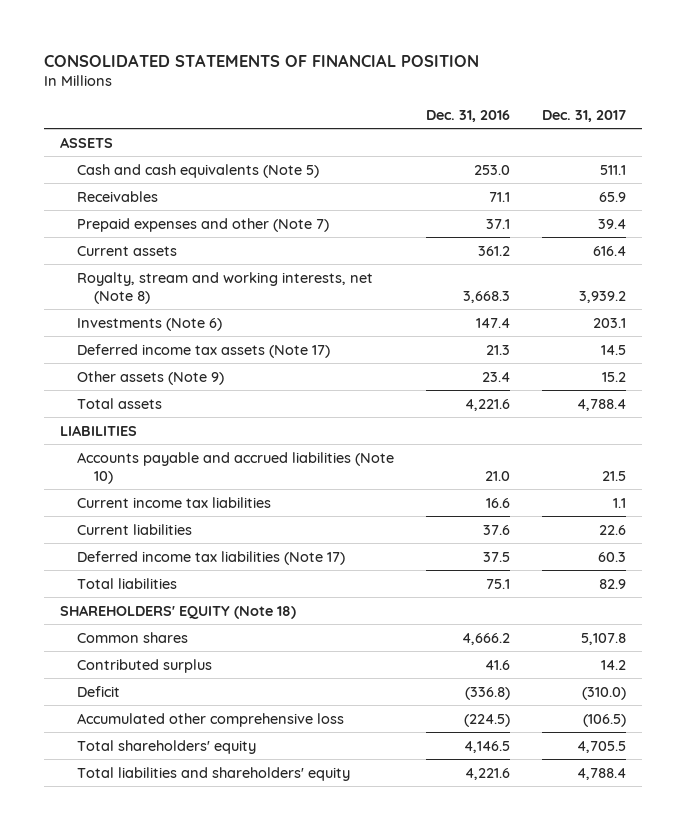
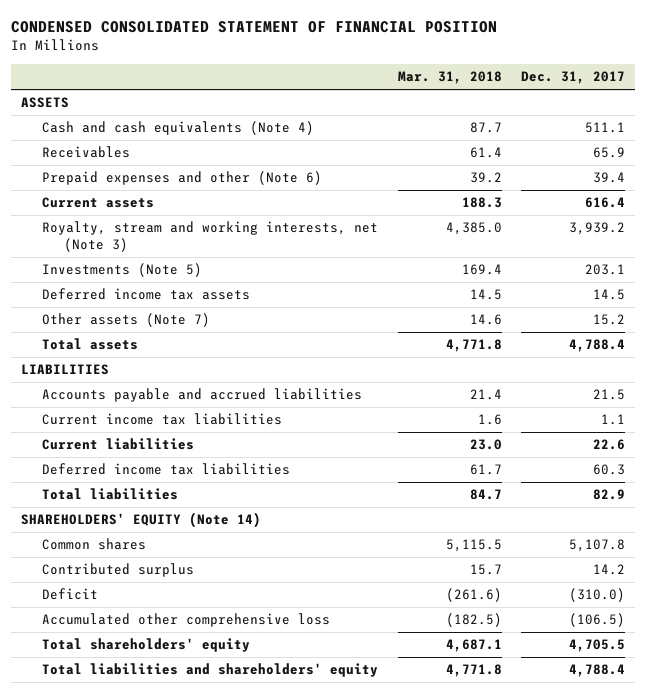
- CONSOLIDATED STATEMENTS OF FINANCIAL POSITION
+ CONDENSED CONSOLIDATED STATEMENT OF FINANCIAL POSITION
- | Dec. 31, 2016 | Dec. 31, 2017
+ | Mar. 31, 2018 | Dec. 31, 2017
- Cash and cash equivalents (Note 5) | 253.0 | 511.1
+ Cash and cash equivalents (Note 4) | 87.7 | 511.1
- Prepaid expenses and other (Note 7) | 37.1 | 39.4
+ Prepaid expenses and other (Note 6) | 39.2 | 39.4
- Royalty, stream and working interests, net (Note 8) | 3,668.3 | 3,939.2
- Investments (Note 6) | 147.4 | 203.1
- Deferred income tax assets (Note 17) | 21.3 | 14.5
- Other assets (Note 9) | 23.4 | 15.2
+ Royalty, stream and working interests, net (Note 3) | 4,385.0 | 3,939.2
+ Investments (Note 5) | 169.4 | 203.1
+ Deferred income tax assets | 14.5 | 14.5
+ Other assets (Note 7) | 14.6 | 15.2
- Accounts payable and accrued liabilities (Note 10) | 21.0 | 21.5
+ Accounts payable and accrued liabilities | 21.4 | 21.5
- Deferred income tax liabilities (Note 17) | 37.5 | 60.3
+ Deferred income tax liabilities | 61.7 | 60.3
- SHAREHOLDERS' EQUITY (Note 18)
+ SHAREHOLDERS' EQUITY (Note 14)

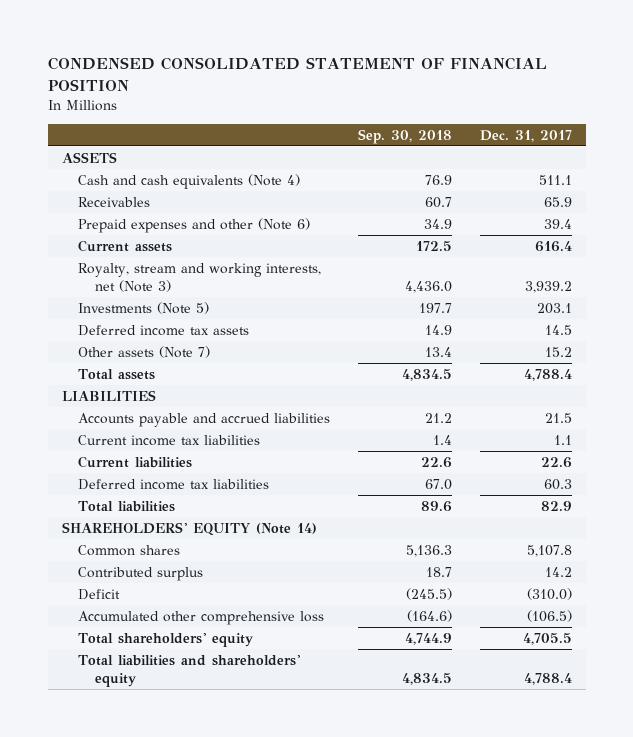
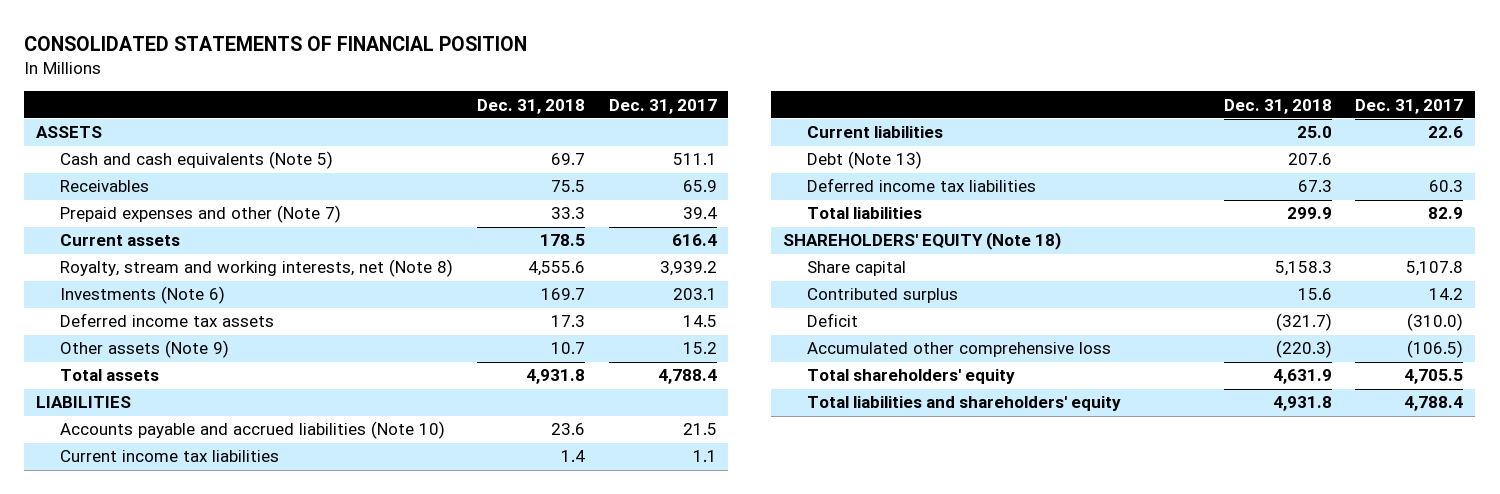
- CONDENSED CONSOLIDATED STATEMENT OF FINANCIAL POSITION
+ CONSOLIDATED STATEMENTS OF FINANCIAL POSITION
- | Sep. 30, 2018 | Dec. 31, 2017
+ | Dec. 31, 2018 | Dec. 31, 2017
- Cash and cash equivalents (Note 4) | 76.9 | 511.1
+ Cash and cash equivalents (Note 5) | 69.7 | 511.1
- Prepaid expenses and other (Note 6) | 34.9 | 39.4
+ Prepaid expenses and other (Note 7) | 33.3 | 39.4
- Royalty, stream and working interests, net (Note 3) | 4,436.0 | 3,939.2
- Investments (Note 5) | 197.7 | 203.1
+ Royalty, stream and working interests, net (Note 8) | 4,555.6 | 3,939.2
+ Investments (Note 6) | 169.7 | 203.1
- Other assets (Note 7) | 13.4 | 15.2
+ Other assets (Note 9) | 10.7 | 15.2
- Accounts payable and accrued liabilities | 21.2 | 21.5
+ Accounts payable and accrued liabilities (Note 10) | 23.6 | 21.5
+ Debt (Note 13) | 207.6 |
- SHAREHOLDERS' EQUITY (Note 14)
- Common shares | 5,136.3 | 5,107.8
+ SHAREHOLDERS' EQUITY (Note 18)
+ Share capital | 5,158.3 | 5,107.8

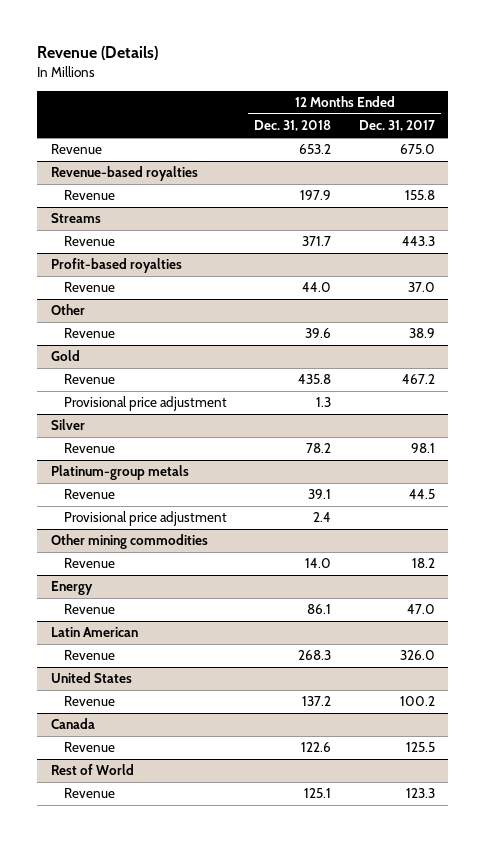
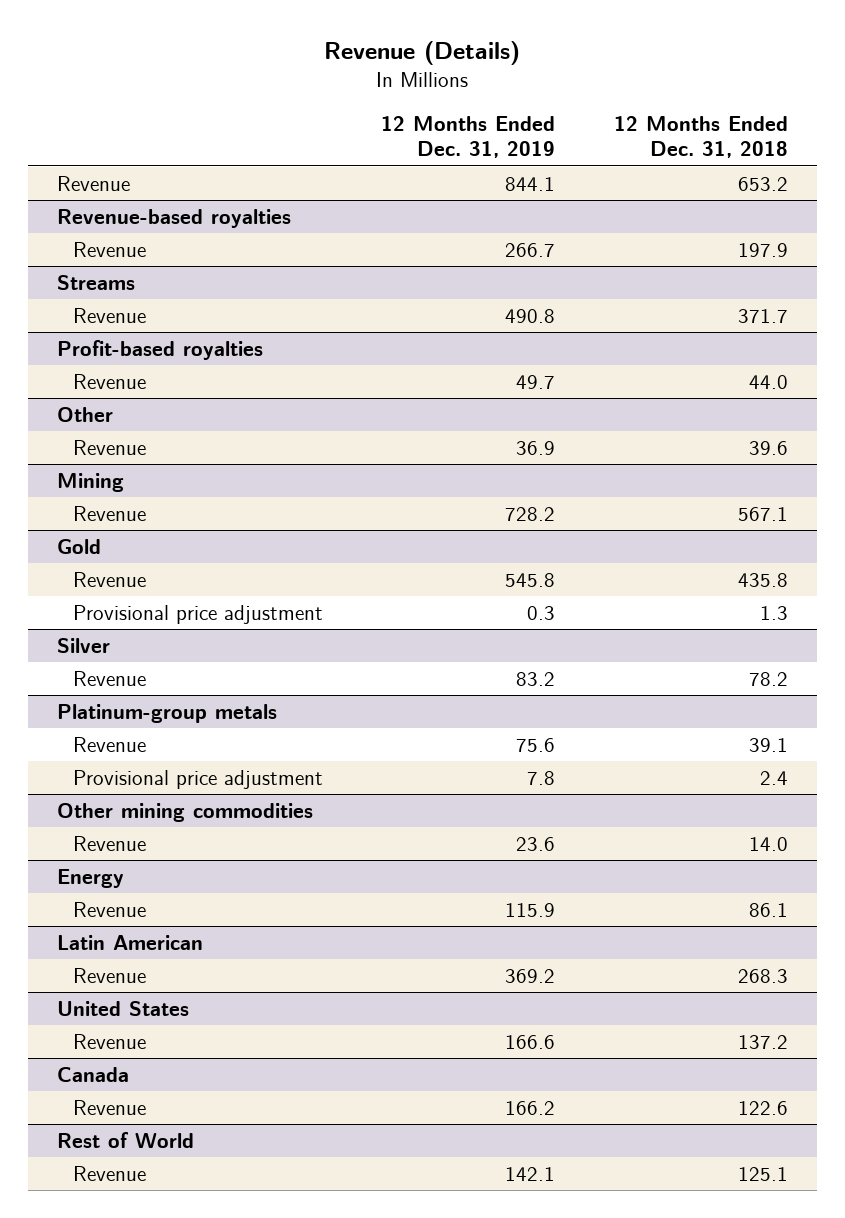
- | 12 Months Ended Dec. 31, 2018 | 12 Months Ended Dec. 31, 2017
+ | 12 Months Ended Dec. 31, 2019 | 12 Months Ended Dec. 31, 2018
+ Mining
+ Revenue | 728.2 | 567.1

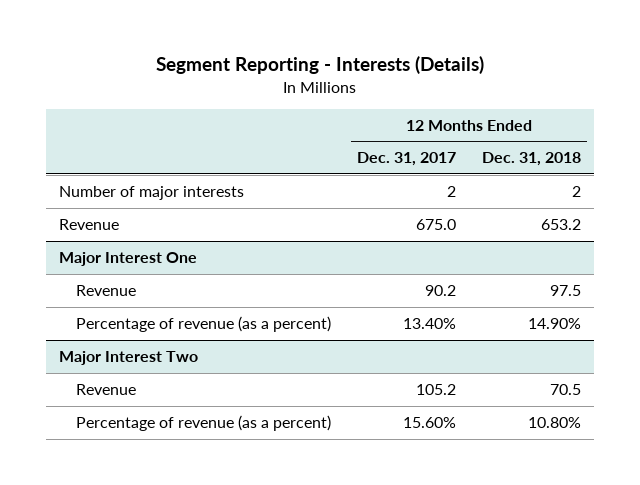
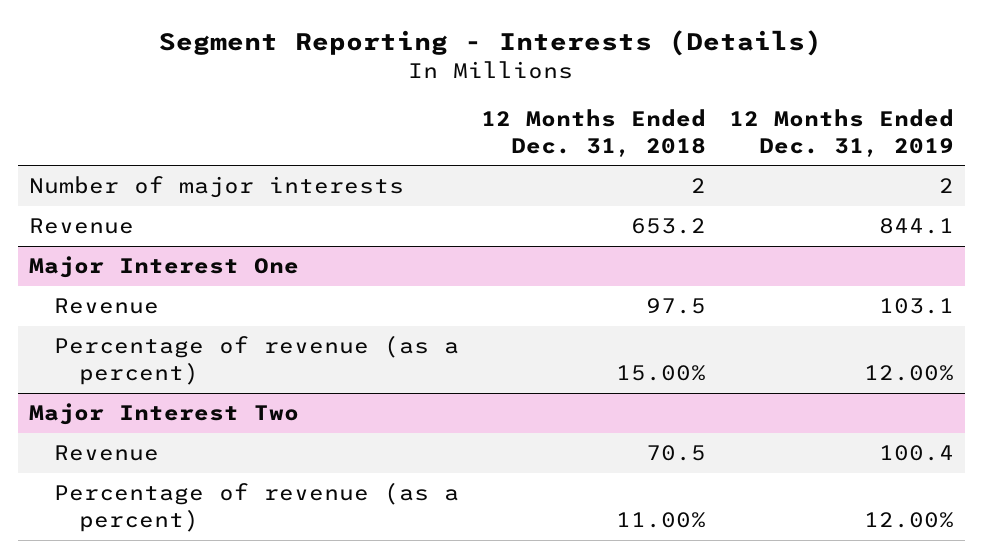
- | 12 Months Ended Dec. 31, 2017 | 12 Months Ended Dec. 31, 2018
+ | 12 Months Ended Dec. 31, 2018 | 12 Months Ended Dec. 31, 2019
@ Major Interest One
- Percentage of revenue (as a percent) | 13.40% | 14.90%
+ Percentage of revenue (as a percent) | 15.00% | 12.00%
@ Major Interest Two
- Percentage of revenue (as a percent) | 15.60% | 10.80%
+ Percentage of revenue (as a percent) | 11.00% | 12.00%

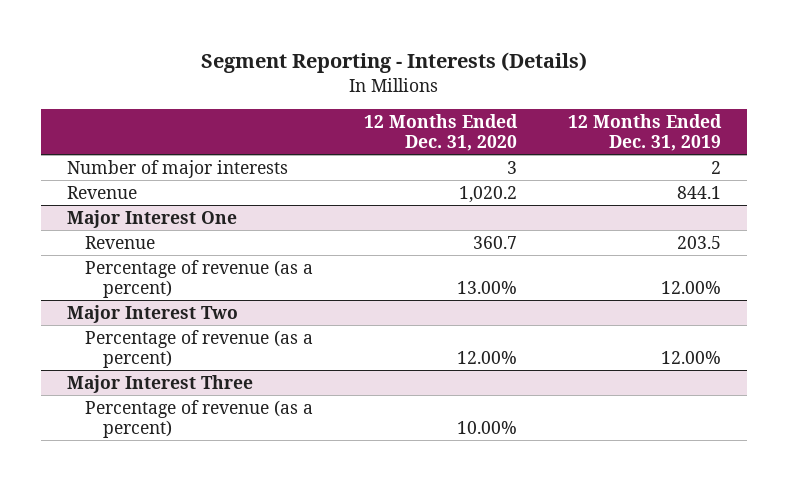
- | 12 Months Ended Dec. 31, 2018 | 12 Months Ended Dec. 31, 2019
+ | 12 Months Ended Dec. 31, 2020 | 12 Months Ended Dec. 31, 2019
@ Major Interest One
- Revenue | 97.5 | 103.1
+ Revenue | 360.7 | 203.5
@ Major Interest Two
- Revenue | 70.5 | 100.4
+ Major Interest Three
+ Percentage of revenue (as a percent) | 10.00% |

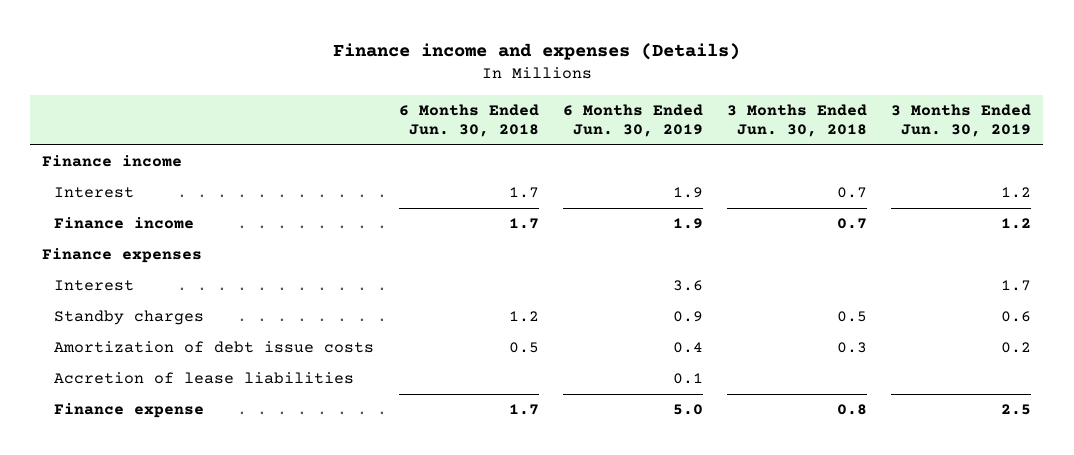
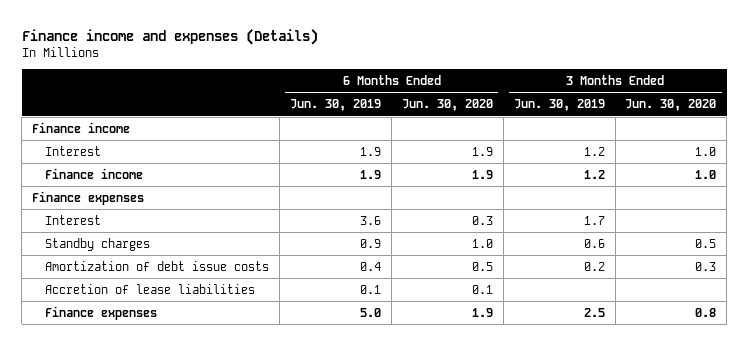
- | 6 Months Ended Jun. 30, 2018 | 6 Months Ended Jun. 30, 2019 | 3 Months Ended Jun. 30, 2018 | 3 Months Ended Jun. 30, 2019
+ | 6 Months Ended Jun. 30, 2019 | 6 Months Ended Jun. 30, 2020 | 3 Months Ended Jun. 30, 2019 | 3 Months Ended Jun. 30, 2020
- Finance expense | 1.7 | 5.0 | 0.8 | 2.5
+ Finance expenses | 5.0 | 1.9 | 2.5 | 0.8

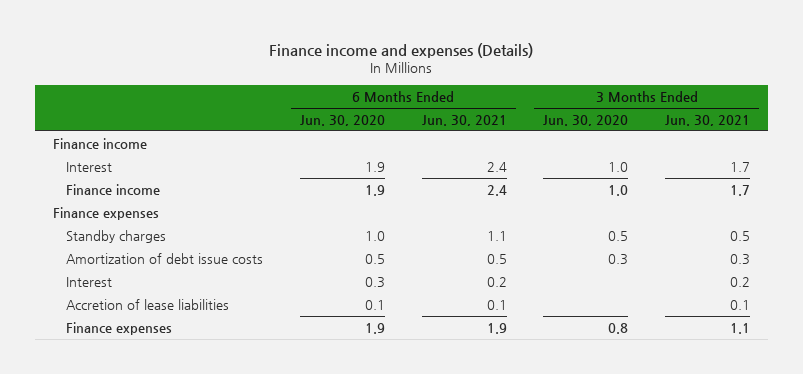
- | 6 Months Ended Jun. 30, 2019 | 6 Months Ended Jun. 30, 2020 | 3 Months Ended Jun. 30, 2019 | 3 Months Ended Jun. 30, 2020
+ | 6 Months Ended Jun. 30, 2020 | 6 Months Ended Jun. 30, 2021 | 3 Months Ended Jun. 30, 2020 | 3 Months Ended Jun. 30, 2021
moved down: Interest | 0.3 | 0.2 | | 0.2

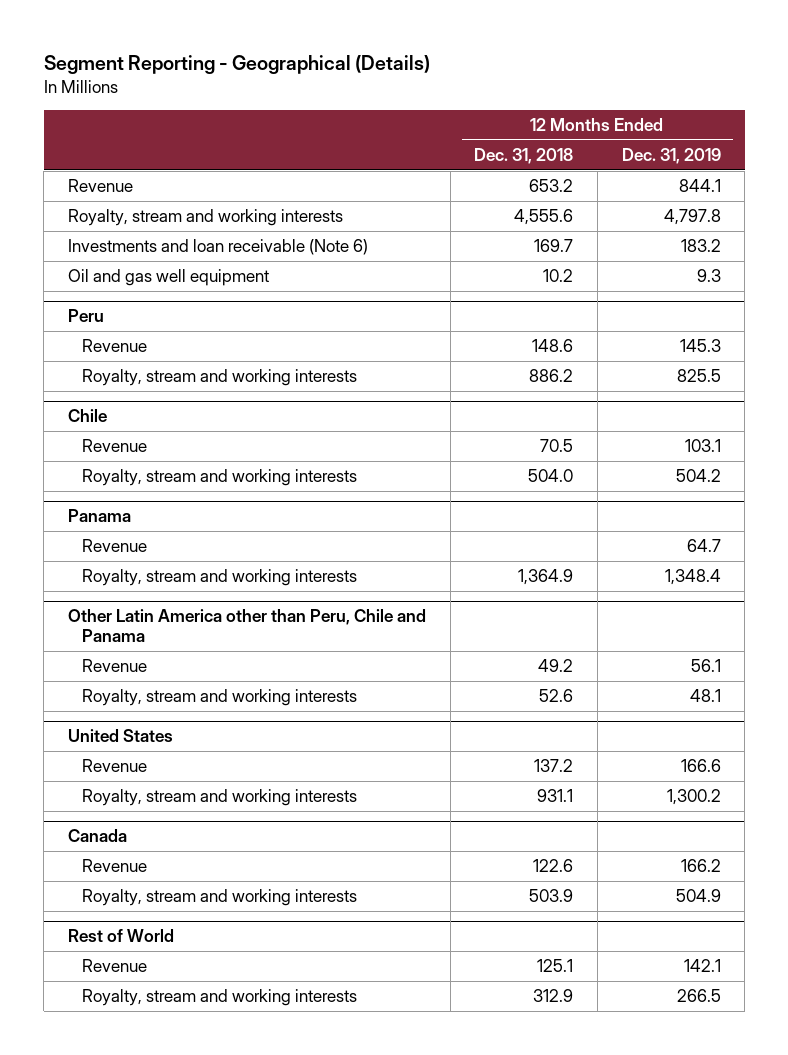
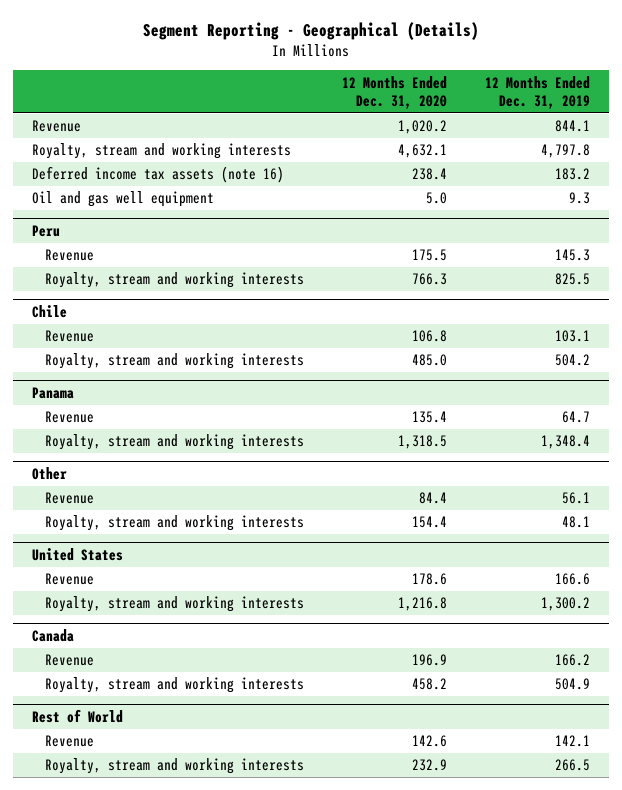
- | 12 Months Ended Dec. 31, 2018 | 12 Months Ended Dec. 31, 2019
+ | 12 Months Ended Dec. 31, 2020 | 12 Months Ended Dec. 31, 2019
- Investments and loan receivable (Note 6) | 169.7 | 183.2
+ Deferred income tax assets (note 16) | 238.4 | 183.2
- Other Latin America other than Peru, Chile and Panama
+ Other

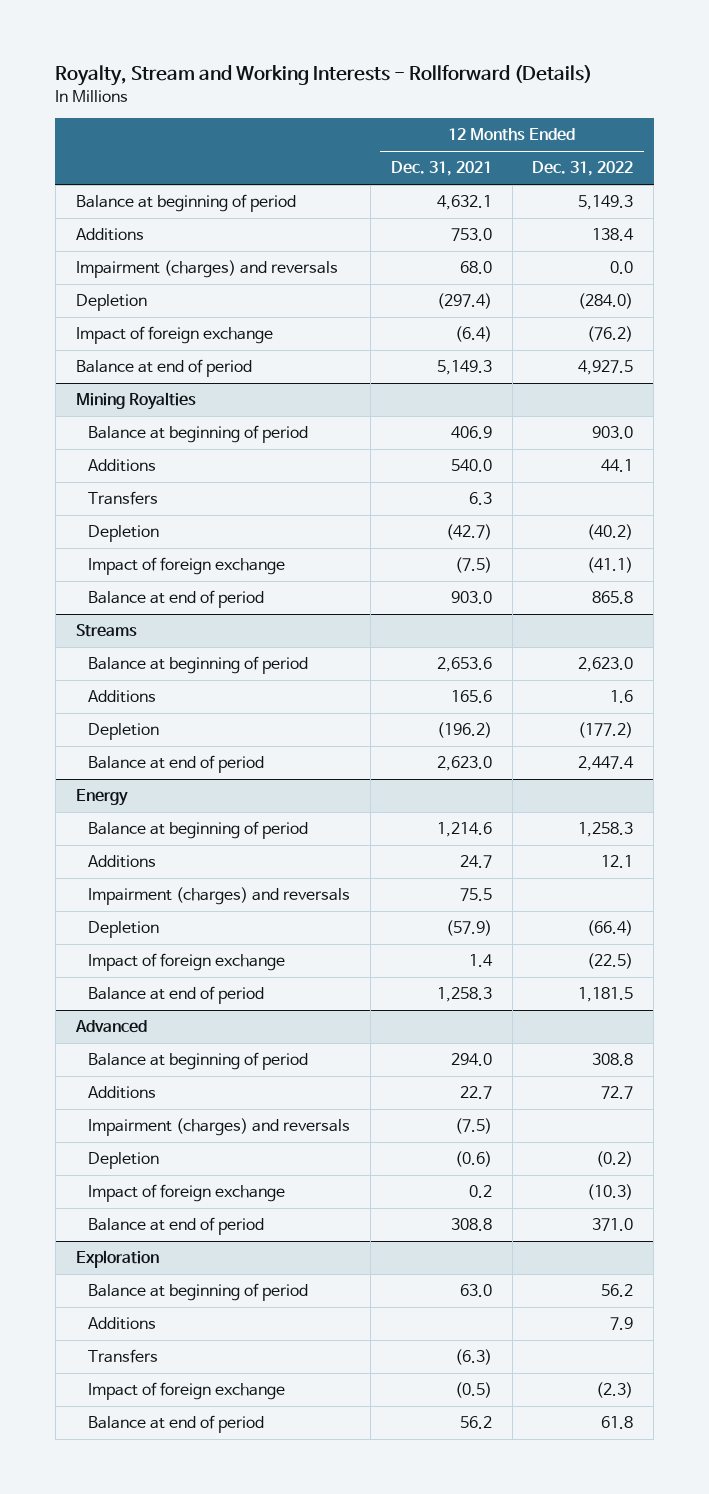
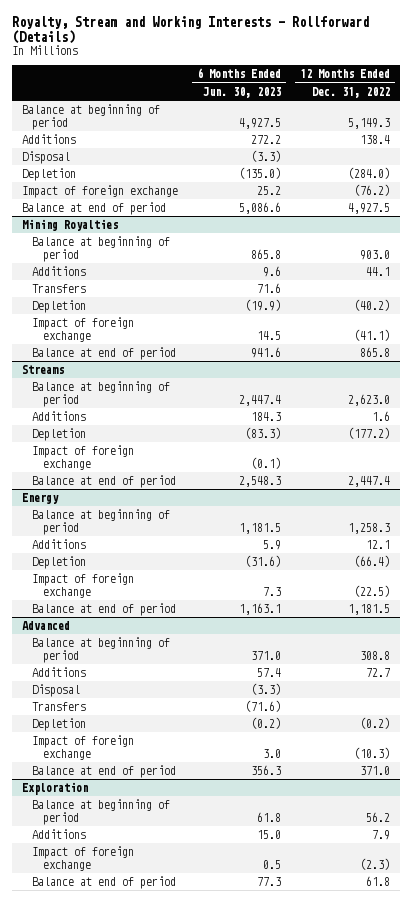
- | 12 Months Ended Dec. 31, 2021 | 12 Months Ended Dec. 31, 2022
+ | 6 Months Ended Jun. 30, 2023 | 12 Months Ended Dec. 31, 2022
- Impairment (charges) and reversals | 68.0 | 0.0
+ Disposal | (3.3) |
@ Streams
+ Impact of foreign exchange | (0.1) |
@ Energy
- Impairment (charges) and reversals | 75.5 |
@ Advanced
- Impairment (charges) and reversals | (7.5) |
+ Disposal | (3.3) |
+ Transfers | (71.6) |
@ Exploration
- Transfers | (6.3) |

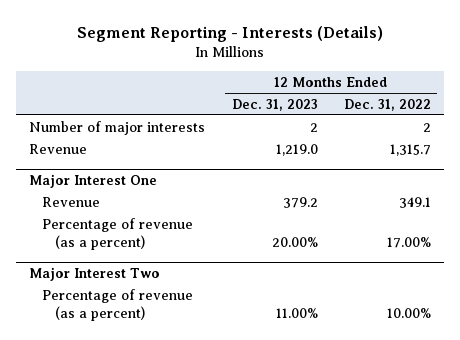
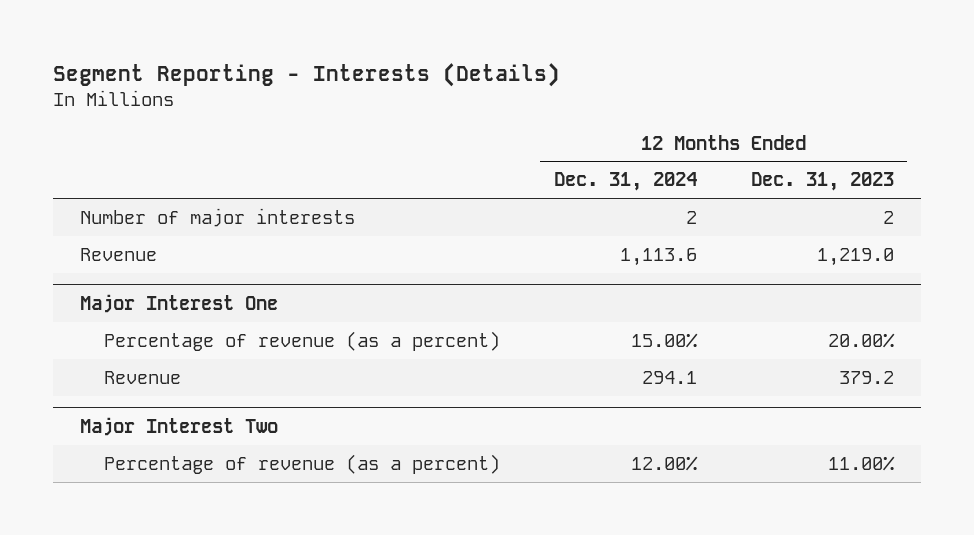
- | 12 Months Ended Dec. 31, 2023 | 12 Months Ended Dec. 31, 2022
+ | 12 Months Ended Dec. 31, 2024 | 12 Months Ended Dec. 31, 2023
@ Major Interest One
moved down: Revenue | 294.1 | 379.2

